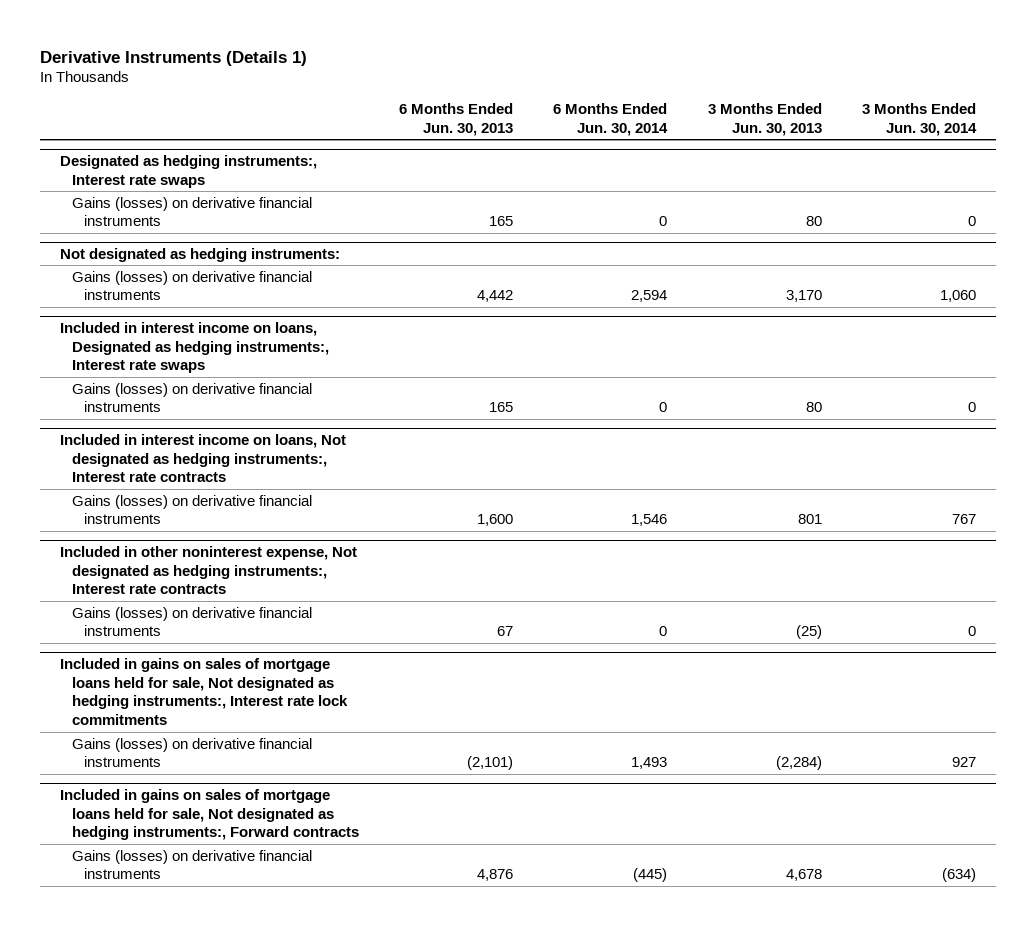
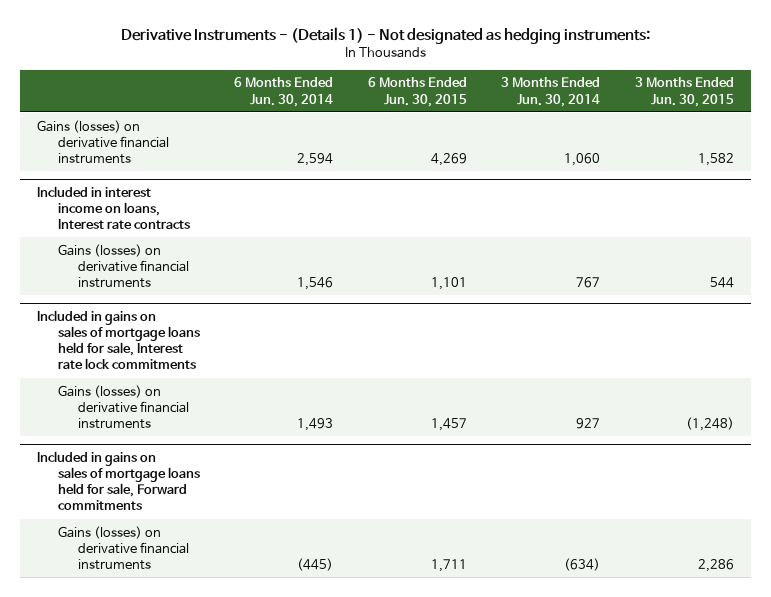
- Derivative Instruments (Details 1)
+ Derivative Instruments - (Details 1) - Not designated as hedging instruments:
- | 6 Months Ended Jun. 30, 2013 | 6 Months Ended Jun. 30, 2014 | 3 Months Ended Jun. 30, 2013 | 3 Months Ended Jun. 30, 2014
+ | 6 Months Ended Jun. 30, 2014 | 6 Months Ended Jun. 30, 2015 | 3 Months Ended Jun. 30, 2014 | 3 Months Ended Jun. 30, 2015
- Designated as hedging instruments:, Interest rate swaps
- Gains (losses) on derivative financial instruments | 165 | 0 | 80 | 0
- Not designated as hedging instruments:
- Included in interest income on loans, Designated as hedging instruments:, Interest rate swaps
- Gains (losses) on derivative financial instruments | 165 | 0 | 80 | 0
- Included in interest income on loans, Not designated as hedging instruments:, Interest rate contracts
+ Included in interest income on loans, Interest rate contracts
- Included in other noninterest expense, Not designated as hedging instruments:, Interest rate contracts
- Gains (losses) on derivative financial instruments | 67 | 0 | (25) | 0
- Included in gains on sales of mortgage loans held for sale, Not designated as hedging instruments:, Interest rate lock commitments
+ Included in gains on sales of mortgage loans held for sale, Interest rate lock commitments
- Included in gains on sales of mortgage loans held for sale, Not designated as hedging instruments:, Forward contracts
+ Included in gains on sales of mortgage loans held for sale, Forward commitments

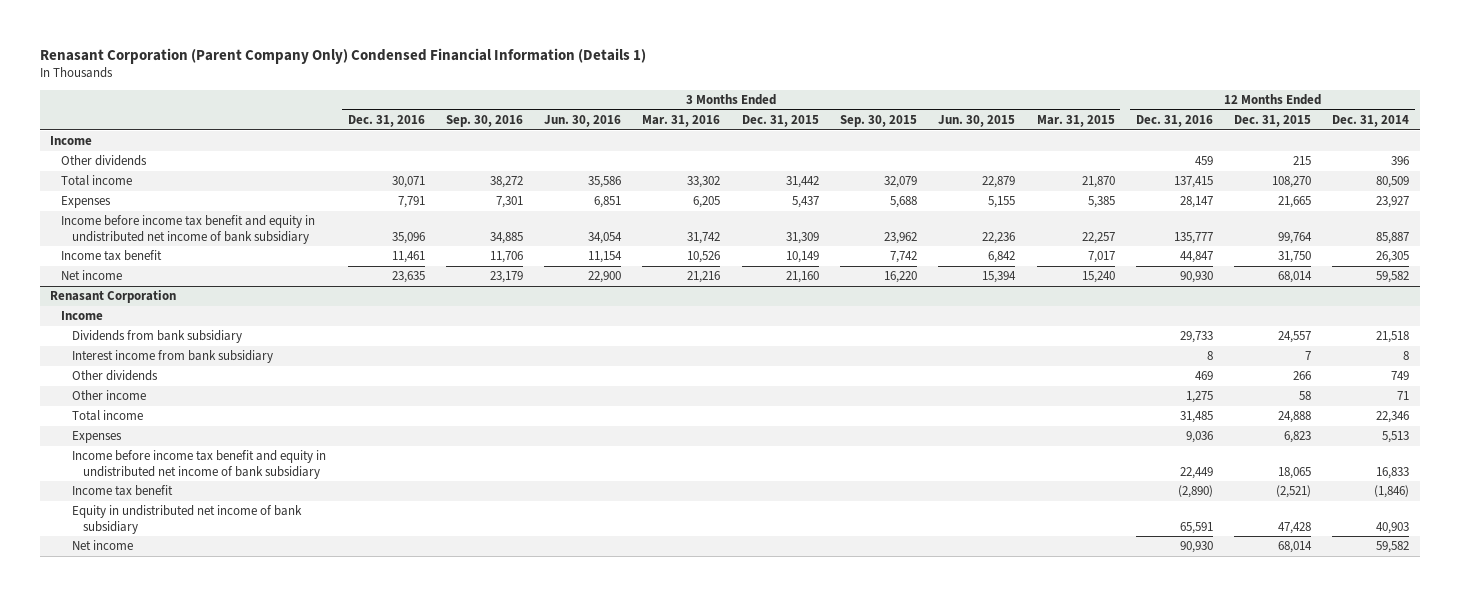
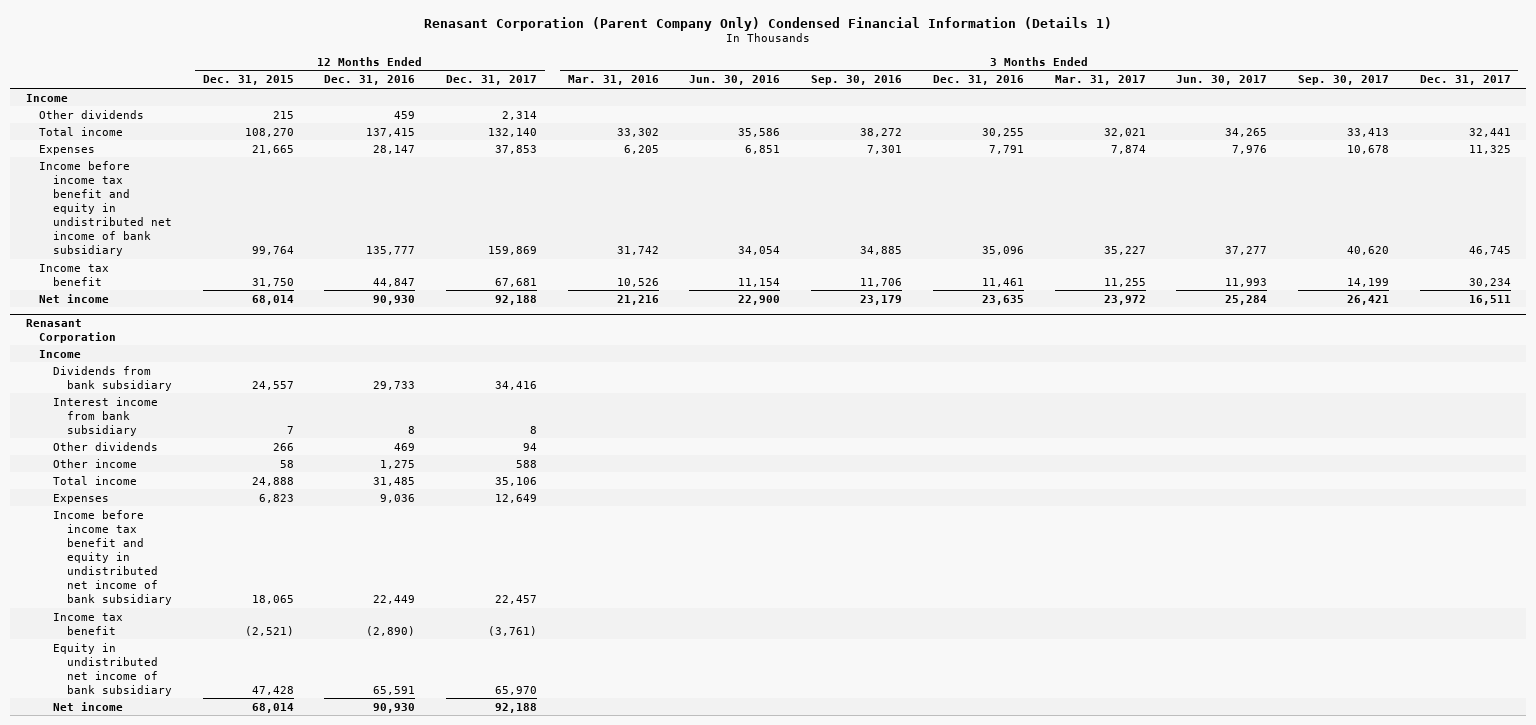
- | 3 Months Ended Dec. 31, 2016 | 3 Months Ended Sep. 30, 2016 | 3 Months Ended Jun. 30, 2016 | 3 Months Ended Mar. 31, 2016 | 3 Months Ended Dec. 31, 2015 | 3 Months Ended Sep. 30, 2015 | 3 Months Ended Jun. 30, 2015 | 3 Months Ended Mar. 31, 2015 | 12 Months Ended Dec. 31, 2016 | 12 Months Ended Dec. 31, 2015 | 12 Months Ended Dec. 31, 2014
+ | 12 Months Ended Dec. 31, 2015 | 12 Months Ended Dec. 31, 2016 | 12 Months Ended Dec. 31, 2017 | 3 Months Ended Mar. 31, 2016 | 3 Months Ended Jun. 30, 2016 | 3 Months Ended Sep. 30, 2016 | 3 Months Ended Dec. 31, 2016 | 3 Months Ended Mar. 31, 2017 | 3 Months Ended Jun. 30, 2017 | 3 Months Ended Sep. 30, 2017 | 3 Months Ended Dec. 31, 2017
- Total income | 30,071 | 38,272 | 35,586 | 33,302 | 31,442 | 32,079 | 22,879 | 21,870 | 137,415 | 108,270 | 80,509
+ Total income | 108,270 | 137,415 | 132,140 | 33,302 | 35,586 | 38,272 | 30,255 | 32,021 | 34,265 | 33,413 | 32,441

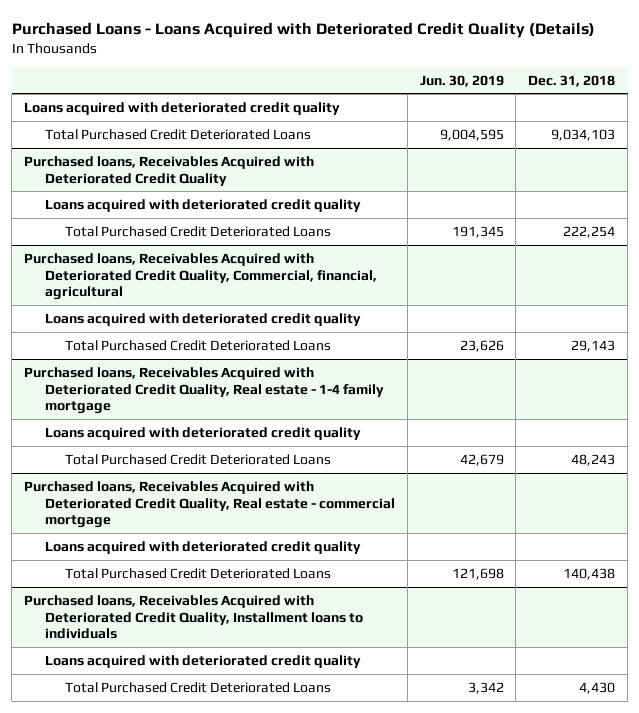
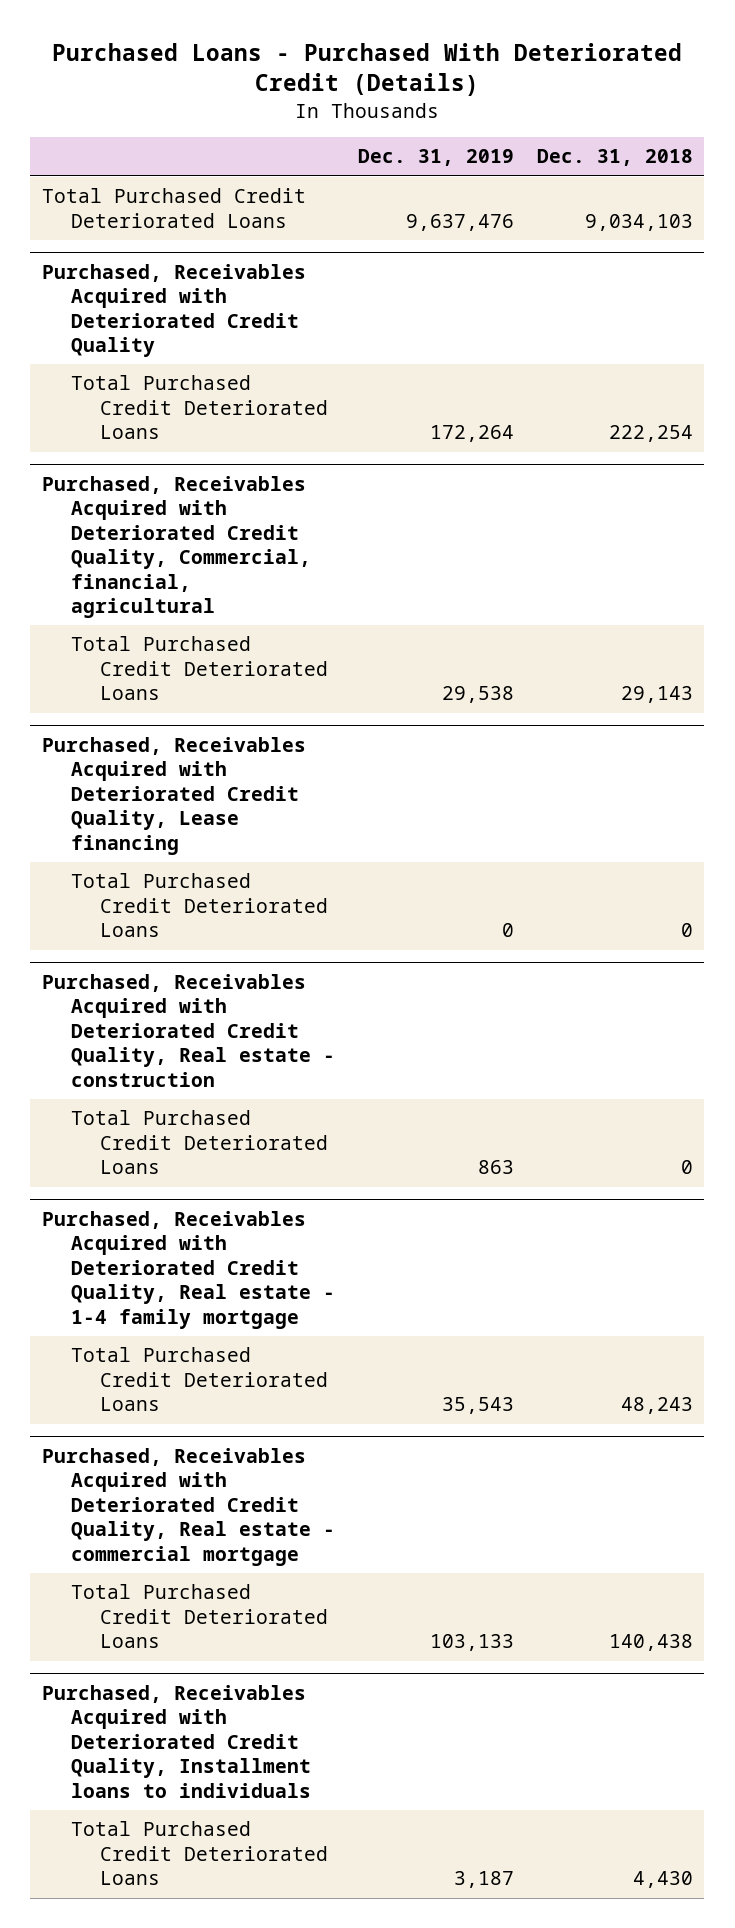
- Purchased Loans - Loans Acquired with Deteriorated Credit Quality (Details)
+ Purchased Loans - Purchased With Deteriorated Credit (Details)
- | Jun. 30, 2019 | Dec. 31, 2018
+ | Dec. 31, 2019 | Dec. 31, 2018
- Loans acquired with deteriorated credit quality
- Purchased loans, Receivables Acquired with Deteriorated Credit Quality
- Loans acquired with deteriorated credit quality
+ Purchased, Receivables Acquired with Deteriorated Credit Quality
- Purchased loans, Receivables Acquired with Deteriorated Credit Quality, Commercial, financial, agricultural
- Loans acquired with deteriorated credit quality
+ Purchased, Receivables Acquired with Deteriorated Credit Quality, Commercial, financial, agricultural
- Purchased loans, Receivables Acquired with Deteriorated Credit Quality, Real estate - 1-4 family mortgage
- Loans acquired with deteriorated credit quality
+ Purchased, Receivables Acquired with Deteriorated Credit Quality, Lease financing
+ Total Purchased Credit Deteriorated Loans | 0 | 0
+ Purchased, Receivables Acquired with Deteriorated Credit Quality, Real estate - construction
+ Total Purchased Credit Deteriorated Loans | 863 | 0
+ Purchased, Receivables Acquired with Deteriorated Credit Quality, Real estate - 1-4 family mortgage
- Purchased loans, Receivables Acquired with Deteriorated Credit Quality, Real estate - commercial mortgage
- Loans acquired with deteriorated credit quality
+ Purchased, Receivables Acquired with Deteriorated Credit Quality, Real estate - commercial mortgage
- Purchased loans, Receivables Acquired with Deteriorated Credit Quality, Installment loans to individuals
- Loans acquired with deteriorated credit quality
+ Purchased, Receivables Acquired with Deteriorated Credit Quality, Installment loans to individuals

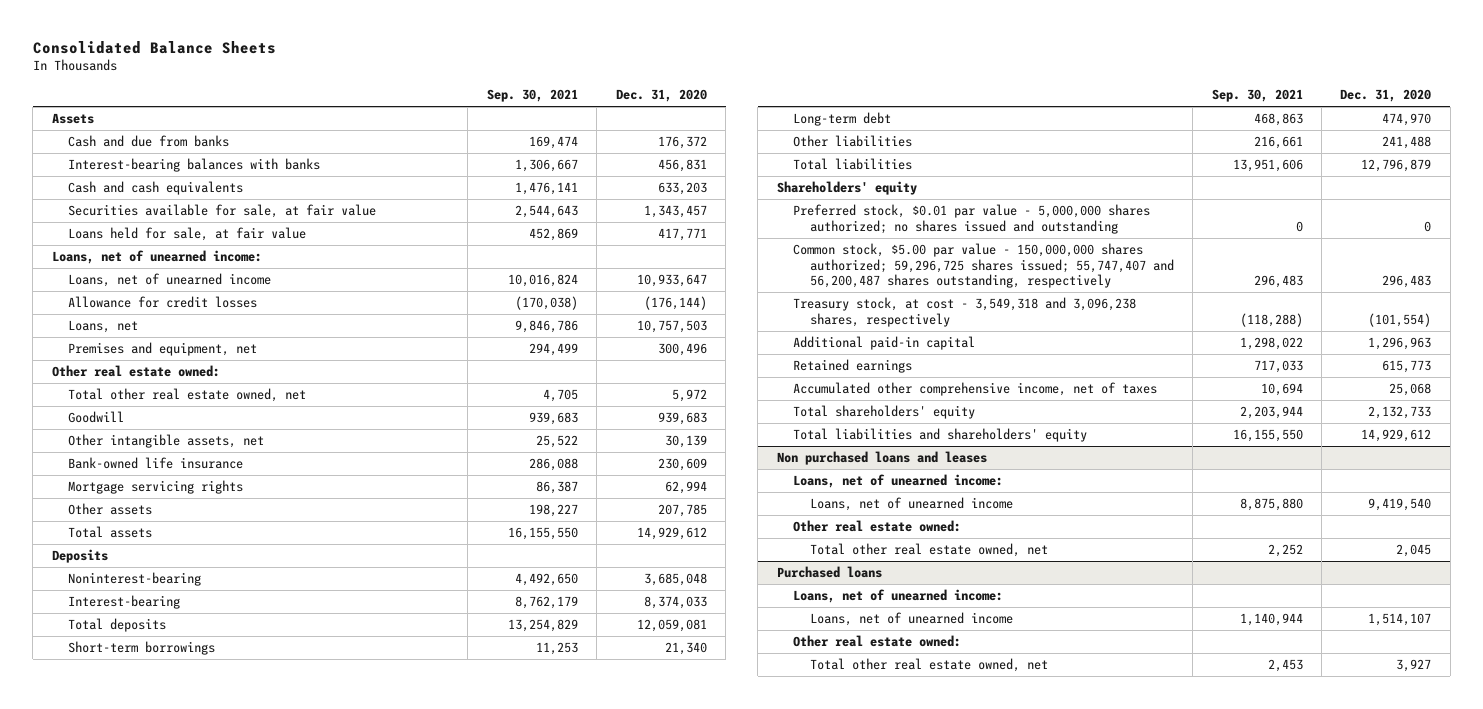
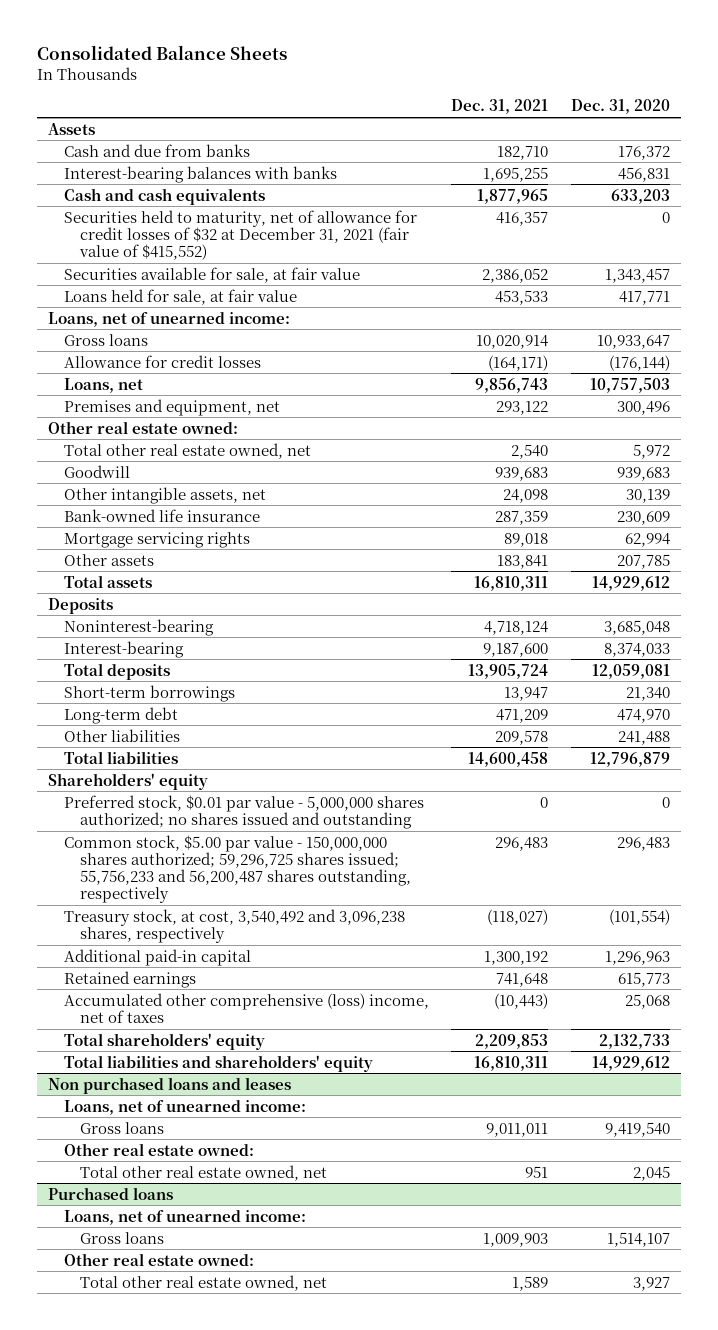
- | Sep. 30, 2021 | Dec. 31, 2020
+ | Dec. 31, 2021 | Dec. 31, 2020
+ Securities held to maturity, net of allowance for credit losses of $32 at December 31, 2021 (fair value of $415,552) | 416,357 | 0
- Loans, net of unearned income | 10,016,824 | 10,933,647
+ Gross loans | 10,020,914 | 10,933,647
- Common stock, $5.00 par value - 150,000,000 shares authorized; 59,296,725 shares issued; 55,747,407 and 56,200,487 shares outstanding, respectively | 296,483 | 296,483
- Treasury stock, at cost - 3,549,318 and 3,096,238 shares, respectively | (118,288) | (101,554)
+ Common stock, $5.00 par value - 150,000,000 shares authorized; 59,296,725 shares issued; 55,756,233 and 56,200,487 shares outstanding, respectively | 296,483 | 296,483
+ Treasury stock, at cost, 3,540,492 and 3,096,238 shares, respectively | (118,027) | (101,554)
- Accumulated other comprehensive income, net of taxes | 10,694 | 25,068
+ Accumulated other comprehensive (loss) income, net of taxes | (10,443) | 25,068
@ Non purchased loans and leases
- Loans, net of unearned income | 8,875,880 | 9,419,540
+ Gross loans | 9,011,011 | 9,419,540
@ Purchased loans
- Loans, net of unearned income | 1,140,944 | 1,514,107
+ Gross loans | 1,009,903 | 1,514,107

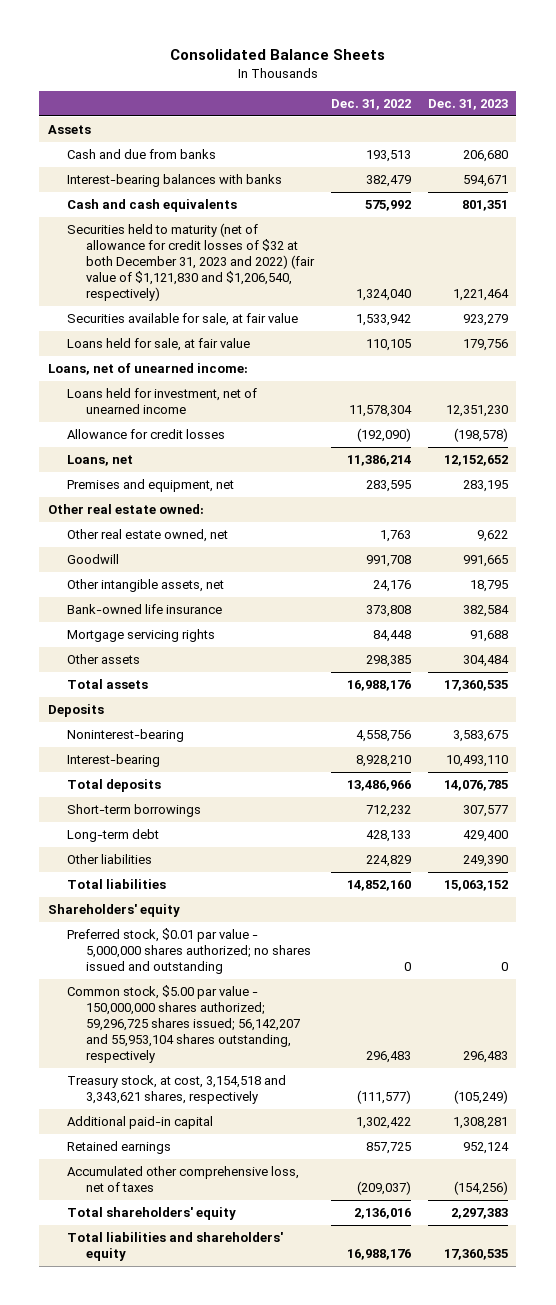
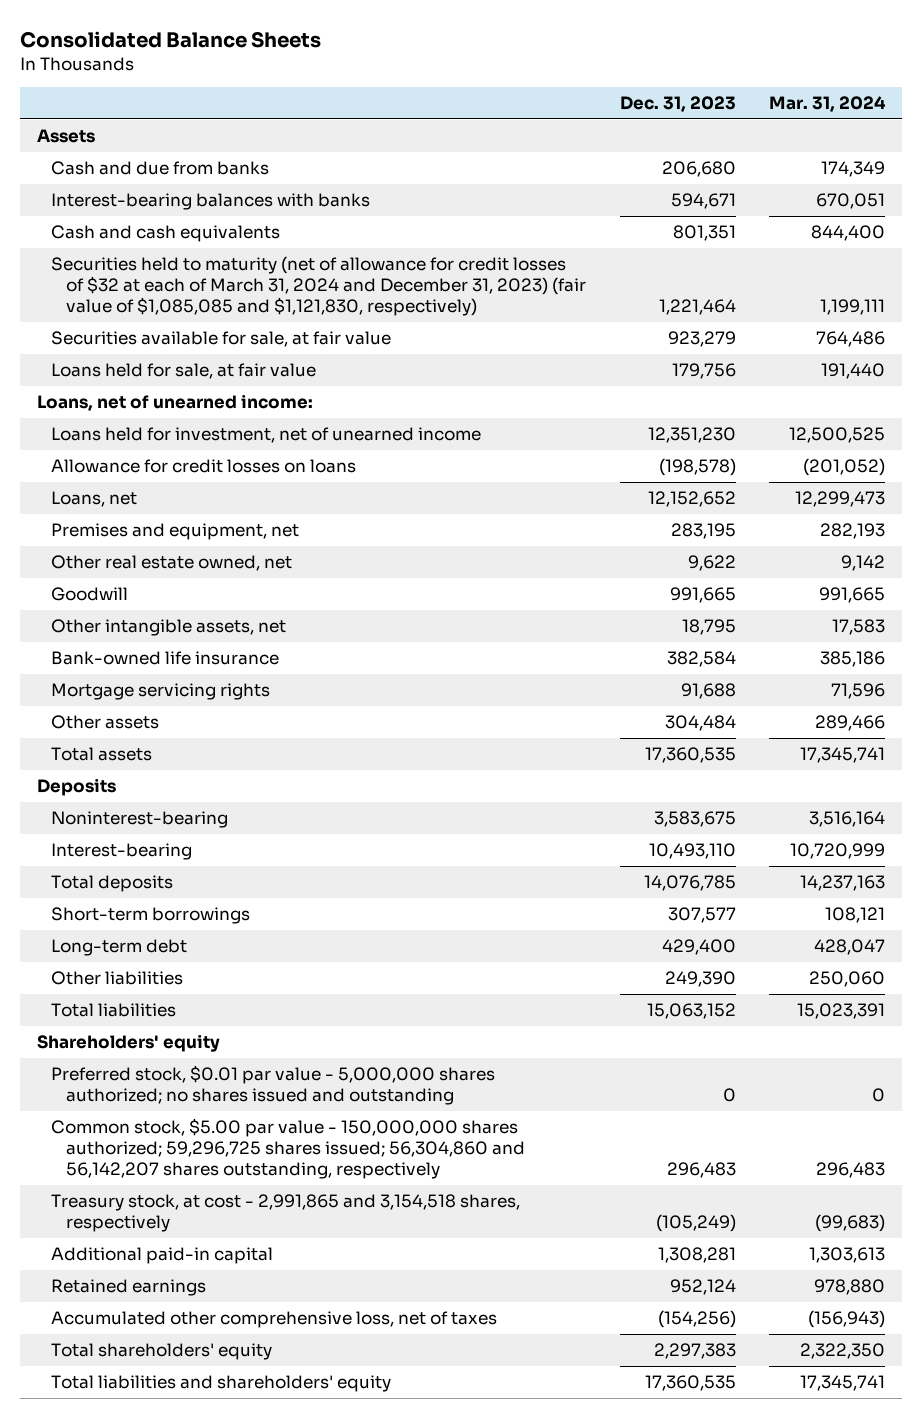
- | Dec. 31, 2022 | Dec. 31, 2023
+ | Dec. 31, 2023 | Mar. 31, 2024
- Securities held to maturity (net of allowance for credit losses of $32 at both December 31, 2023 and 2022) (fair value of $1,121,830 and $1,206,540, respectively) | 1,324,040 | 1,221,464
+ Securities held to maturity (net of allowance for credit losses of $32 at each of March 31, 2024 and December 31, 2023) (fair value of $1,085,085 and $1,121,830, respectively) | 1,221,464 | 1,199,111
- Allowance for credit losses | (192,090) | (198,578)
+ Allowance for credit losses on loans | (198,578) | (201,052)
- Other real estate owned:
- Common stock, $5.00 par value - 150,000,000 shares authorized; 59,296,725 shares issued; 56,142,207 and 55,953,104 shares outstanding, respectively | 296,483 | 296,483
- Treasury stock, at cost, 3,154,518 and 3,343,621 shares, respectively | (111,577) | (105,249)
+ Common stock, $5.00 par value - 150,000,000 shares authorized; 59,296,725 shares issued; 56,304,860 and 56,142,207 shares outstanding, respectively | 296,483 | 296,483
+ Treasury stock, at cost - 2,991,865 and 3,154,518 shares, respectively | (105,249) | (99,683)

